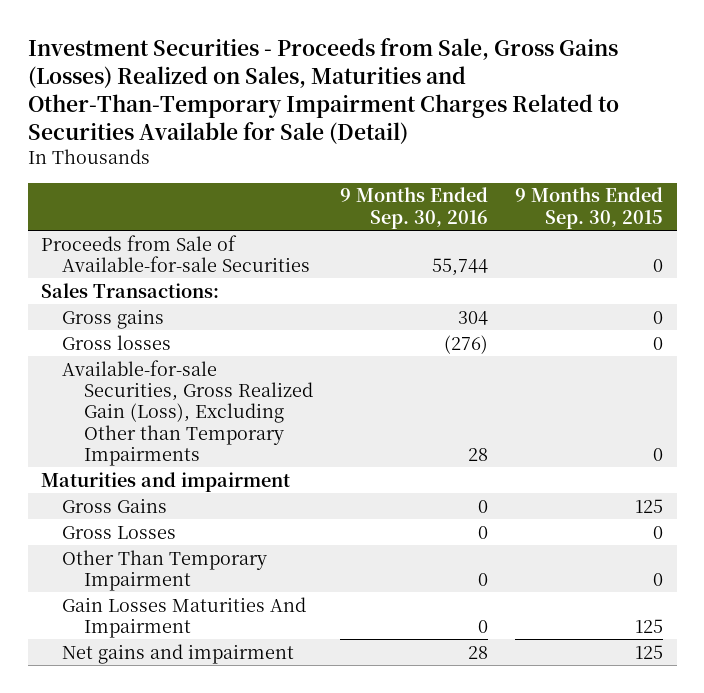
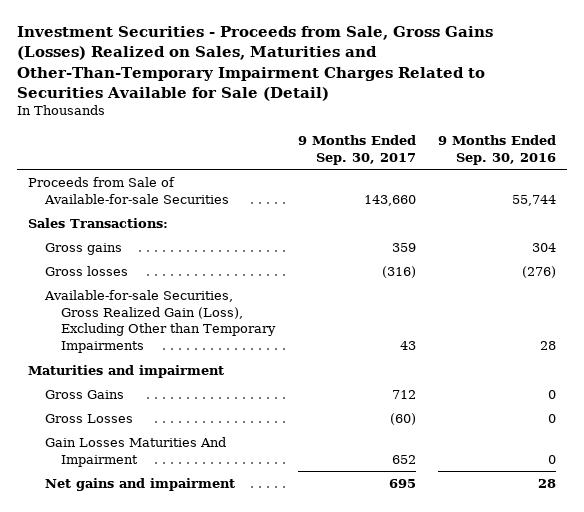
- | 9 Months Ended Sep. 30, 2016 | 9 Months Ended Sep. 30, 2015
+ | 9 Months Ended Sep. 30, 2017 | 9 Months Ended Sep. 30, 2016
- Other Than Temporary Impairment | 0 | 0

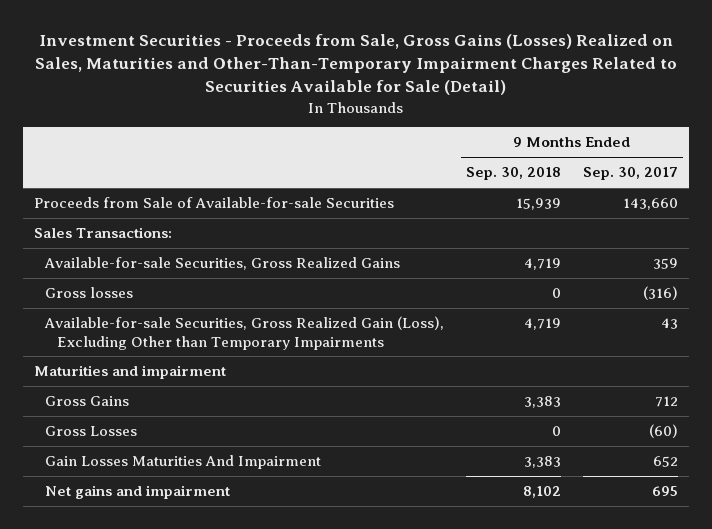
- | 9 Months Ended Sep. 30, 2017 | 9 Months Ended Sep. 30, 2016
+ | 9 Months Ended Sep. 30, 2018 | 9 Months Ended Sep. 30, 2017
- Gross gains | 359 | 304
+ Available-for-sale Securities, Gross Realized Gains | 4,719 | 359

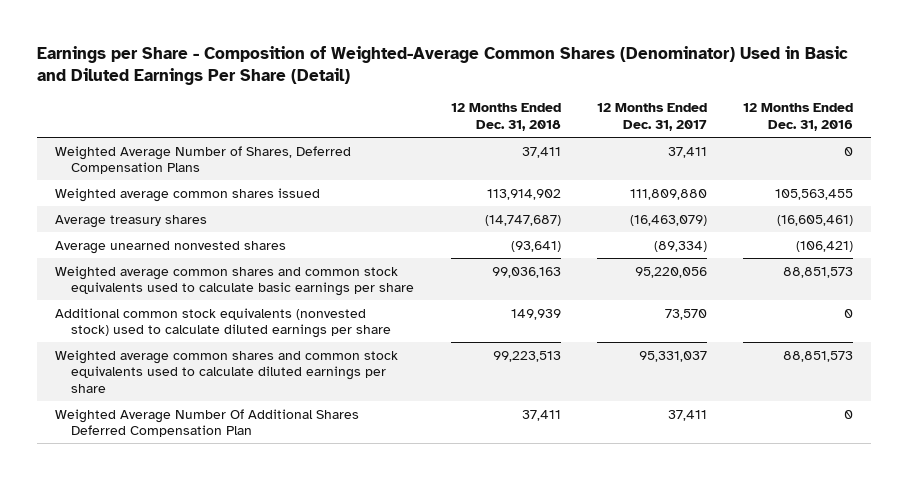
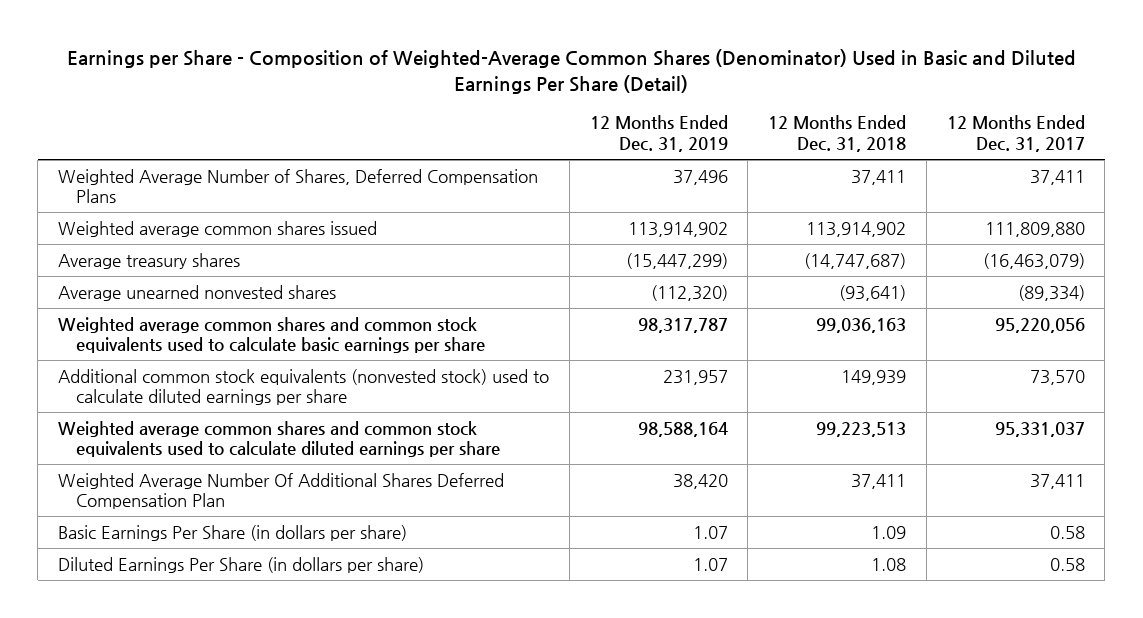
- | 12 Months Ended Dec. 31, 2018 | 12 Months Ended Dec. 31, 2017 | 12 Months Ended Dec. 31, 2016
+ | 12 Months Ended Dec. 31, 2019 | 12 Months Ended Dec. 31, 2018 | 12 Months Ended Dec. 31, 2017
+ Basic Earnings Per Share (in dollars per share) | 1.07 | 1.09 | 0.58
+ Diluted Earnings Per Share (in dollars per share) | 1.07 | 1.08 | 0.58

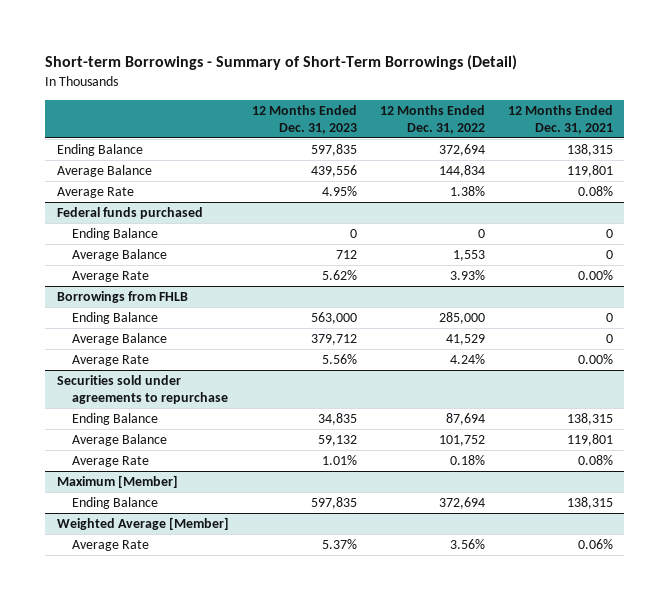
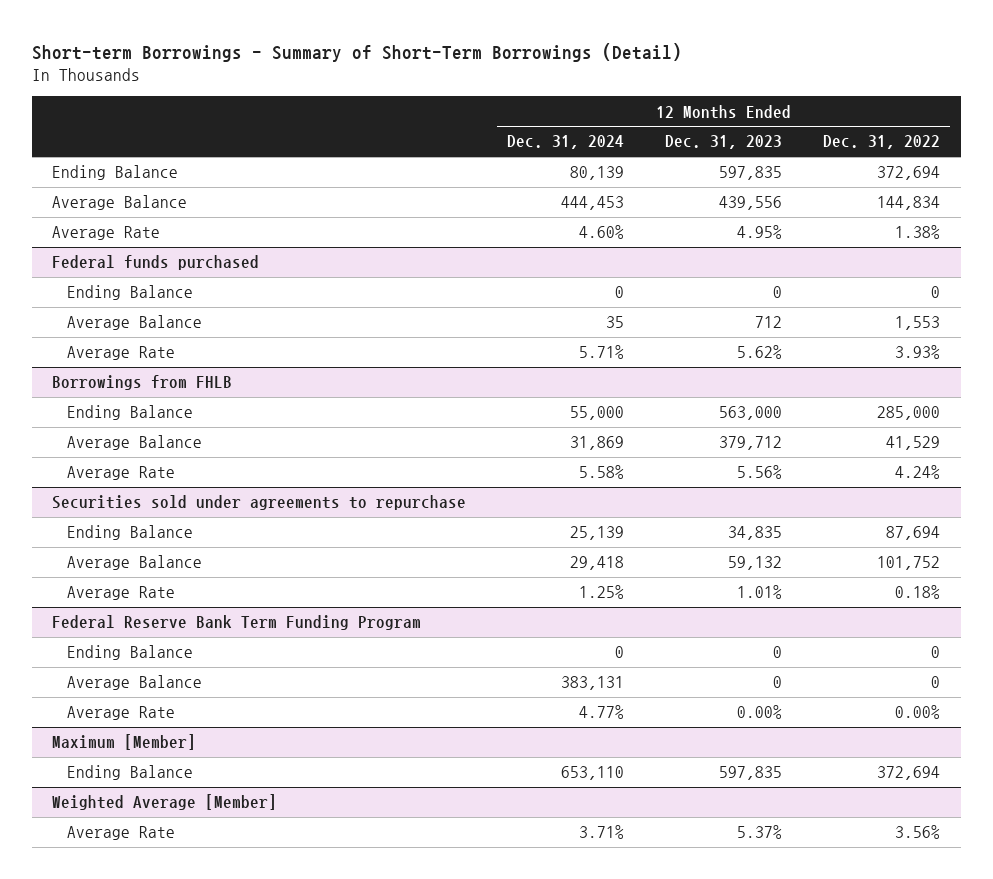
- | 12 Months Ended Dec. 31, 2023 | 12 Months Ended Dec. 31, 2022 | 12 Months Ended Dec. 31, 2021
+ | 12 Months Ended Dec. 31, 2024 | 12 Months Ended Dec. 31, 2023 | 12 Months Ended Dec. 31, 2022
+ Federal Reserve Bank Term Funding Program
+ Ending Balance | 0 | 0 | 0
+ Average Balance | 383,131 | 0 | 0
+ Average Rate | 4.77% | 0.00% | 0.00%

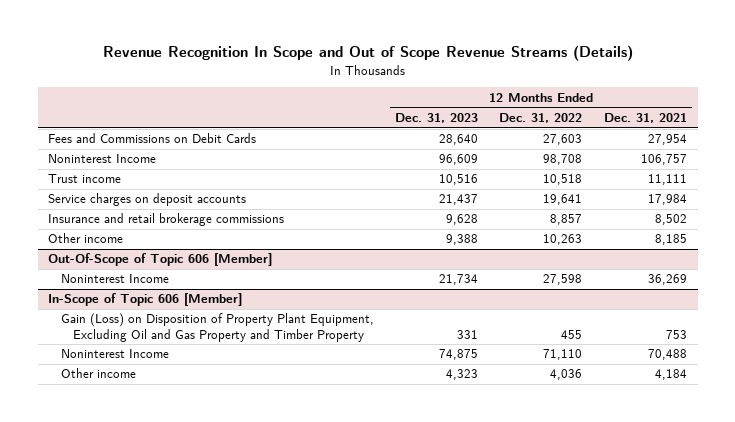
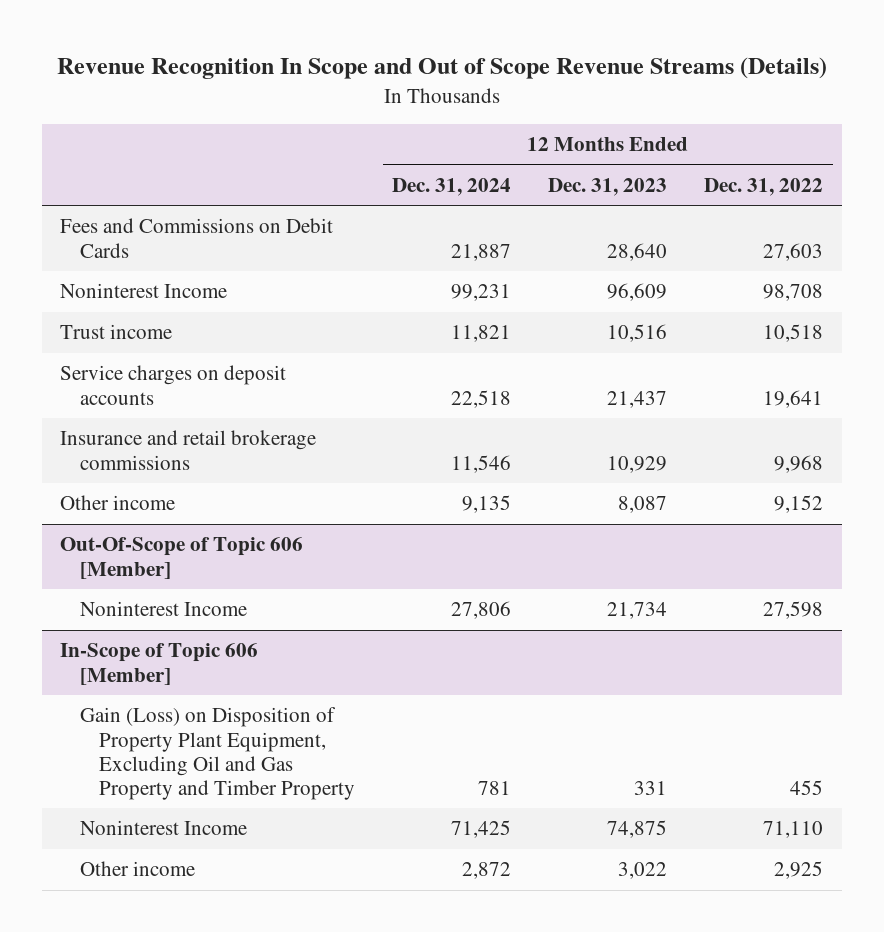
- | 12 Months Ended Dec. 31, 2023 | 12 Months Ended Dec. 31, 2022 | 12 Months Ended Dec. 31, 2021
+ | 12 Months Ended Dec. 31, 2024 | 12 Months Ended Dec. 31, 2023 | 12 Months Ended Dec. 31, 2022
- Insurance and retail brokerage commissions | 9,628 | 8,857 | 8,502
- Other income | 9,388 | 10,263 | 8,185
+ Insurance and retail brokerage commissions | 11,546 | 10,929 | 9,968
+ Other income | 9,135 | 8,087 | 9,152
@ In-Scope of Topic 606 [Member]
- Other income | 4,323 | 4,036 | 4,184
+ Other income | 2,872 | 3,022 | 2,925

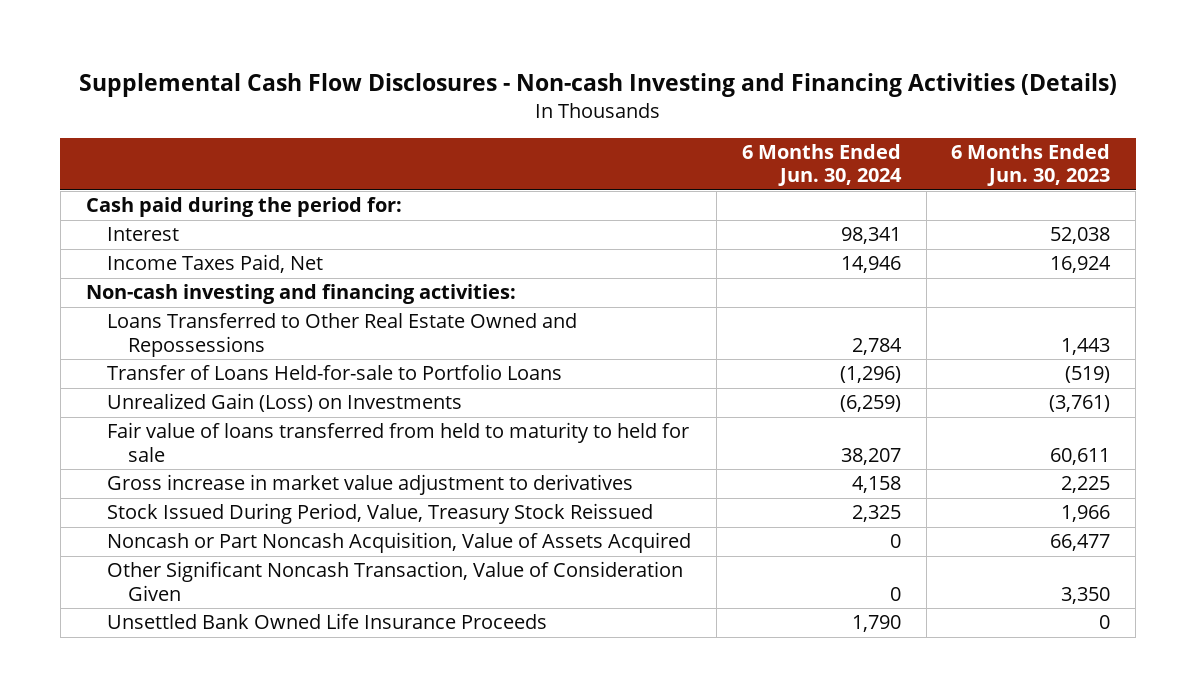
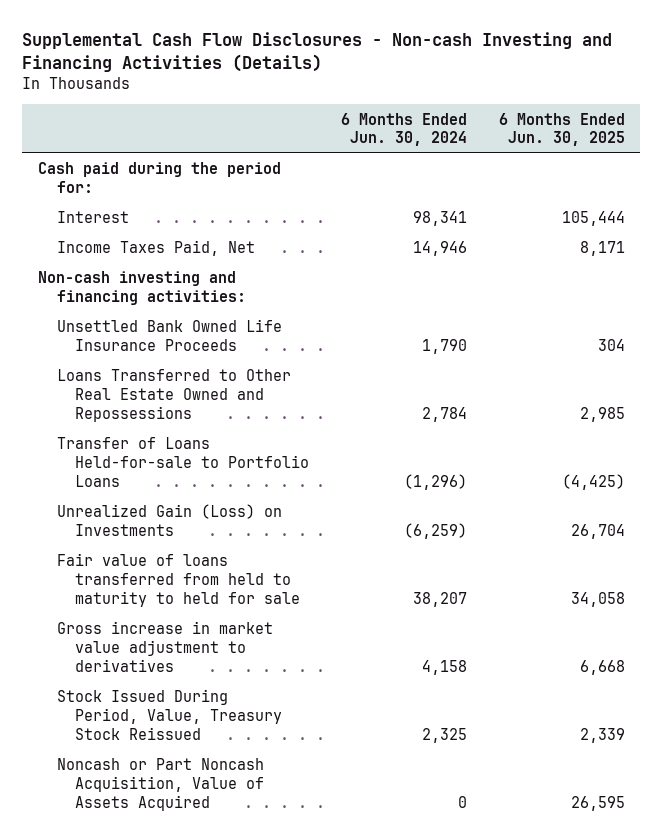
- | 6 Months Ended Jun. 30, 2024 | 6 Months Ended Jun. 30, 2023
+ | 6 Months Ended Jun. 30, 2024 | 6 Months Ended Jun. 30, 2025
moved up: Unsettled Bank Owned Life Insurance Proceeds | 1,790 | 304
- Other Significant Noncash Transaction, Value of Consideration Given | 0 | 3,350

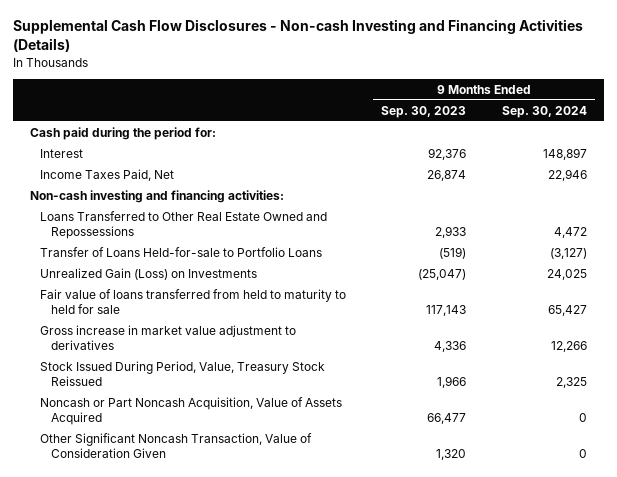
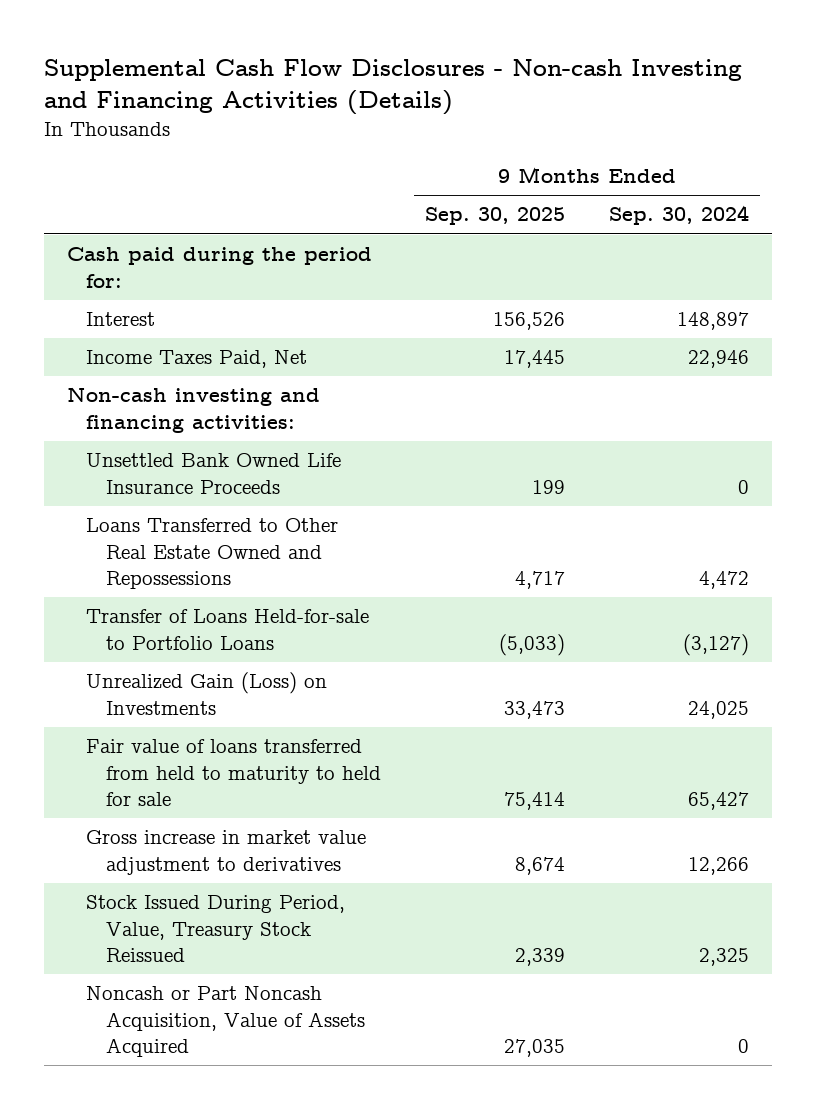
- | 9 Months Ended Sep. 30, 2023 | 9 Months Ended Sep. 30, 2024
+ | 9 Months Ended Sep. 30, 2025 | 9 Months Ended Sep. 30, 2024
+ Unsettled Bank Owned Life Insurance Proceeds | 199 | 0
- Other Significant Noncash Transaction, Value of Consideration Given | 1,320 | 0

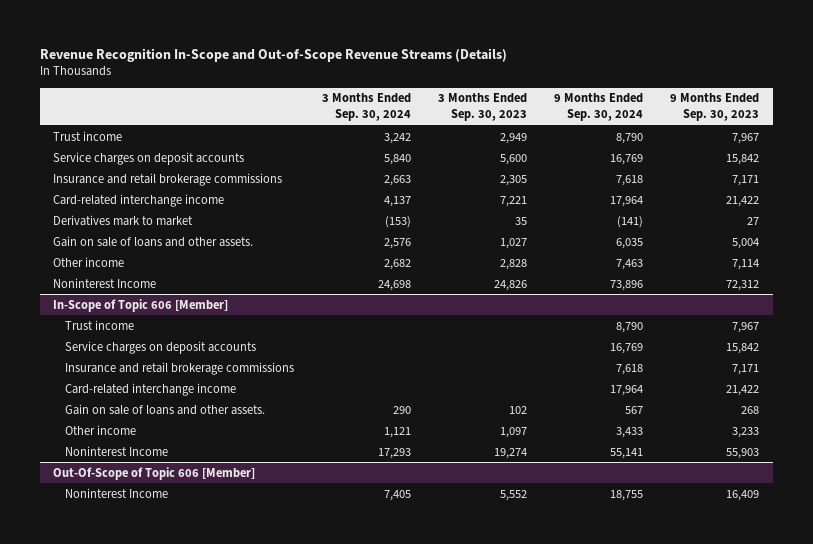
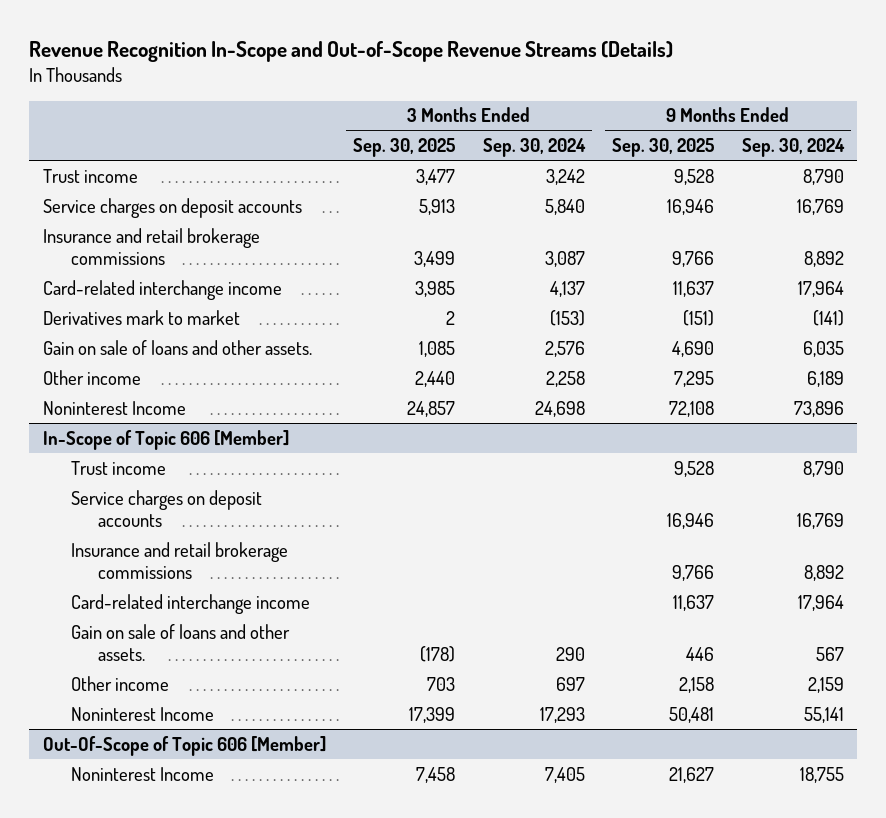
- | 3 Months Ended Sep. 30, 2024 | 3 Months Ended Sep. 30, 2023 | 9 Months Ended Sep. 30, 2024 | 9 Months Ended Sep. 30, 2023
+ | 3 Months Ended Sep. 30, 2025 | 3 Months Ended Sep. 30, 2024 | 9 Months Ended Sep. 30, 2025 | 9 Months Ended Sep. 30, 2024
- Insurance and retail brokerage commissions | 2,663 | 2,305 | 7,618 | 7,171
+ Insurance and retail brokerage commissions | 3,499 | 3,087 | 9,766 | 8,892
- Other income | 2,682 | 2,828 | 7,463 | 7,114
+ Other income | 2,440 | 2,258 | 7,295 | 6,189
@ In-Scope of Topic 606 [Member]
- Insurance and retail brokerage commissions | | | 7,618 | 7,171
+ Insurance and retail brokerage commissions | | | 9,766 | 8,892
- Other income | 1,121 | 1,097 | 3,433 | 3,233
+ Other income | 703 | 697 | 2,158 | 2,159

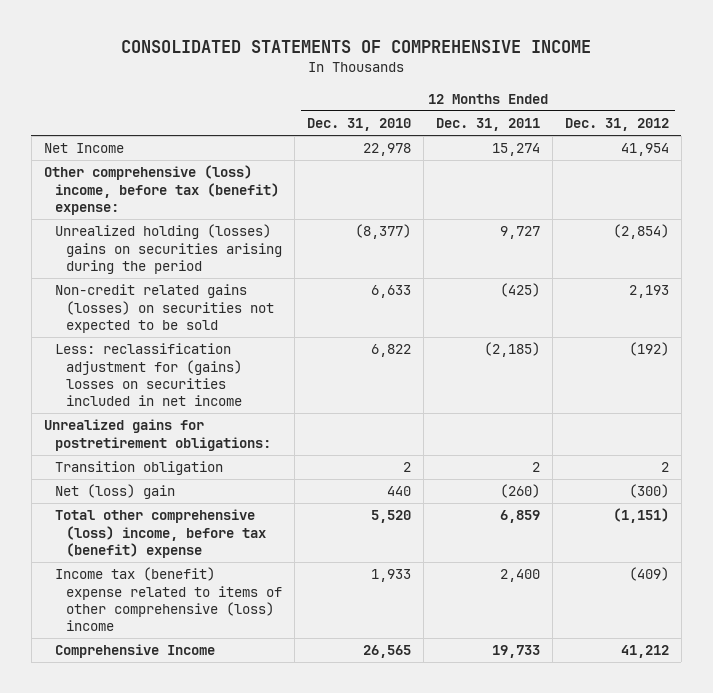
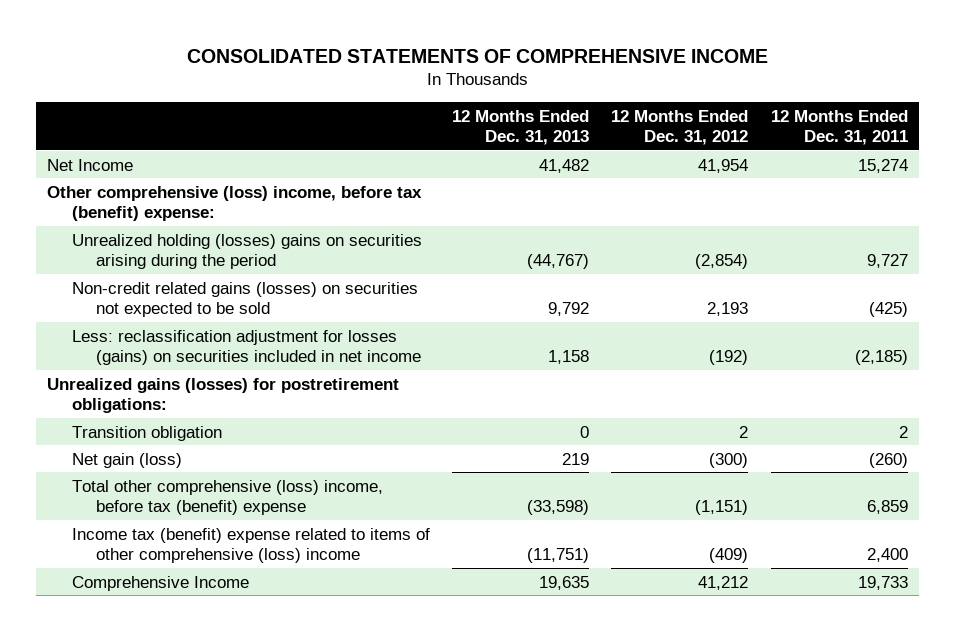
- | 12 Months Ended Dec. 31, 2010 | 12 Months Ended Dec. 31, 2011 | 12 Months Ended Dec. 31, 2012
+ | 12 Months Ended Dec. 31, 2013 | 12 Months Ended Dec. 31, 2012 | 12 Months Ended Dec. 31, 2011
- Less: reclassification adjustment for (gains) losses on securities included in net income | 6,822 | (2,185) | (192)
- Unrealized gains for postretirement obligations:
+ Less: reclassification adjustment for losses (gains) on securities included in net income | 1,158 | (192) | (2,185)
+ Unrealized gains (losses) for postretirement obligations:
- Net (loss) gain | 440 | (260) | (300)
+ Net gain (loss) | 219 | (300) | (260)

